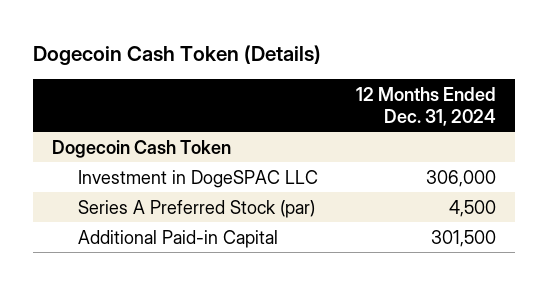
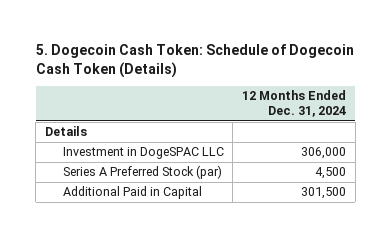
- Dogecoin Cash Token (Details)
+ 5. Dogecoin Cash Token: Schedule of Dogecoin Cash Token (Details)
- Dogecoin Cash Token
+ Details
- Additional Paid-in Capital | 301,500
+ Additional Paid in Capital | 301,500

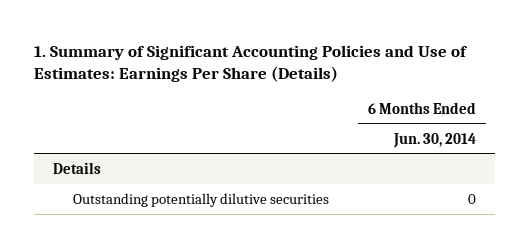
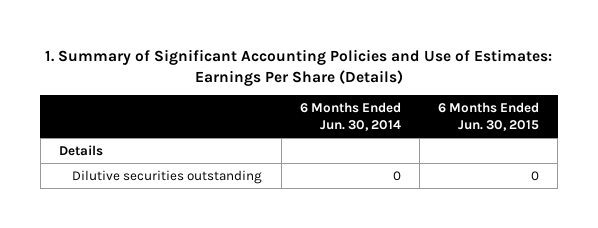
- | 6 Months Ended Jun. 30, 2014
+ | 6 Months Ended Jun. 30, 2014 | 6 Months Ended Jun. 30, 2015
- Outstanding potentially dilutive securities | 0
+ Dilutive securities outstanding | 0 | 0

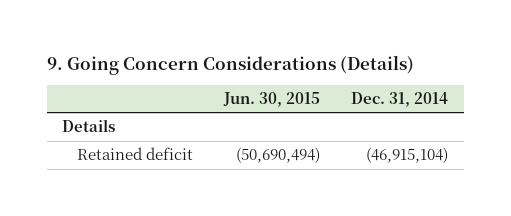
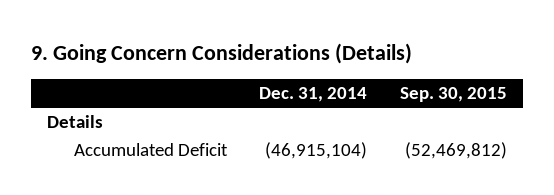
- | Jun. 30, 2015 | Dec. 31, 2014
+ | Dec. 31, 2014 | Sep. 30, 2015
- Retained deficit | (50,690,494) | (46,915,104)
+ Accumulated Deficit | (46,915,104) | (52,469,812)

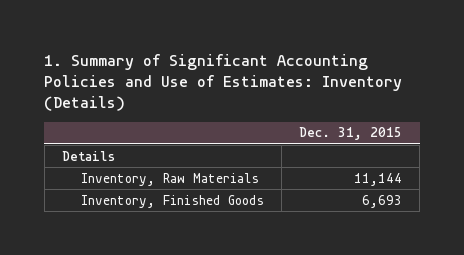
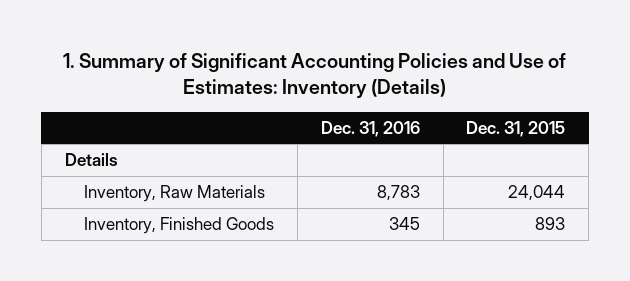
- | Dec. 31, 2015
+ | Dec. 31, 2016 | Dec. 31, 2015
- Inventory, Raw Materials | 11,144
- Inventory, Finished Goods | 6,693
+ Inventory, Raw Materials | 8,783 | 24,044
+ Inventory, Finished Goods | 345 | 893

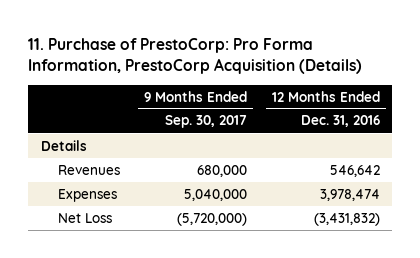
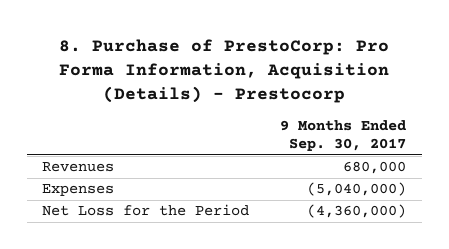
- 11. Purchase of PrestoCorp: Pro Forma Information, PrestoCorp Acquisition (Details)
+ 8. Purchase of PrestoCorp: Pro Forma Information, Acquisition (Details) - Prestocorp
- | 9 Months Ended Sep. 30, 2017 | 12 Months Ended Dec. 31, 2016
+ | 9 Months Ended Sep. 30, 2017
- Details
- Expenses | 5,040,000 | 3,978,474
- Net Loss | (5,720,000) | (3,431,832)
+ Expenses | (5,040,000)
+ Net Loss for the Period | (4,360,000)

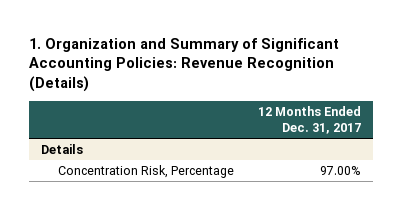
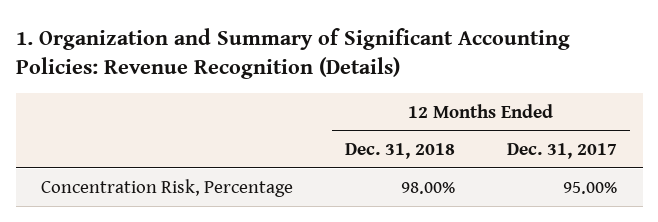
- | 12 Months Ended Dec. 31, 2017
+ | 12 Months Ended Dec. 31, 2018 | 12 Months Ended Dec. 31, 2017
- Details
- Concentration Risk, Percentage | 97.00%
+ Concentration Risk, Percentage | 98.00% | 95.00%

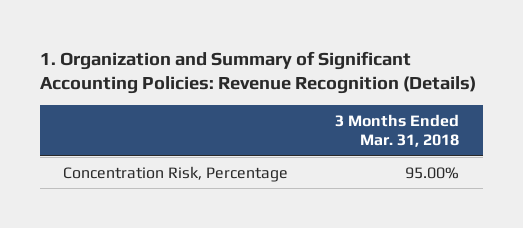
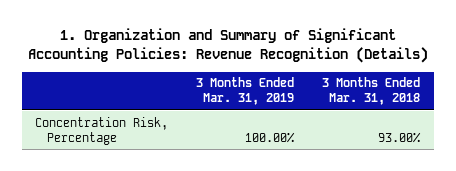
- | 3 Months Ended Mar. 31, 2018
+ | 3 Months Ended Mar. 31, 2019 | 3 Months Ended Mar. 31, 2018
- Concentration Risk, Percentage | 95.00%
+ Concentration Risk, Percentage | 100.00% | 93.00%

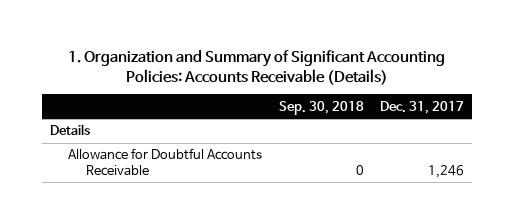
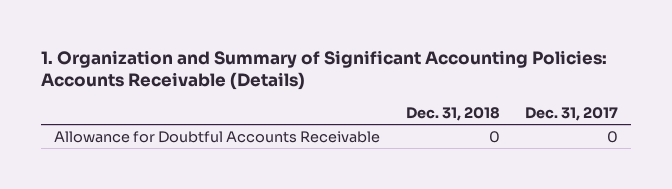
- | Sep. 30, 2018 | Dec. 31, 2017
+ | Dec. 31, 2018 | Dec. 31, 2017
- Details
- Allowance for Doubtful Accounts Receivable | 0 | 1,246
+ Allowance for Doubtful Accounts Receivable | 0 | 0

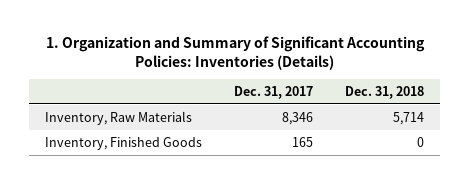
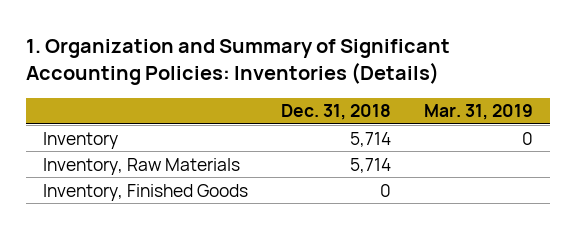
- | Dec. 31, 2017 | Dec. 31, 2018
+ | Dec. 31, 2018 | Mar. 31, 2019
+ Inventory | 5,714 | 0

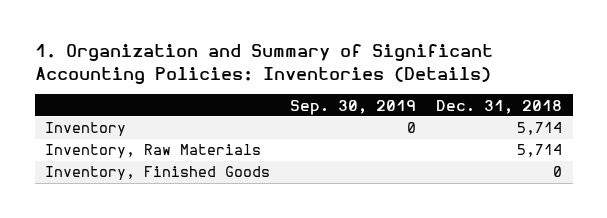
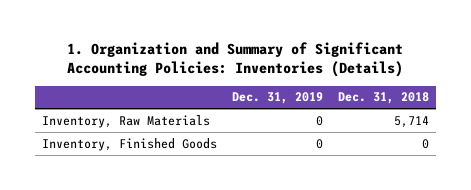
- | Sep. 30, 2019 | Dec. 31, 2018
+ | Dec. 31, 2019 | Dec. 31, 2018
- Inventory | 0 | 5,714

